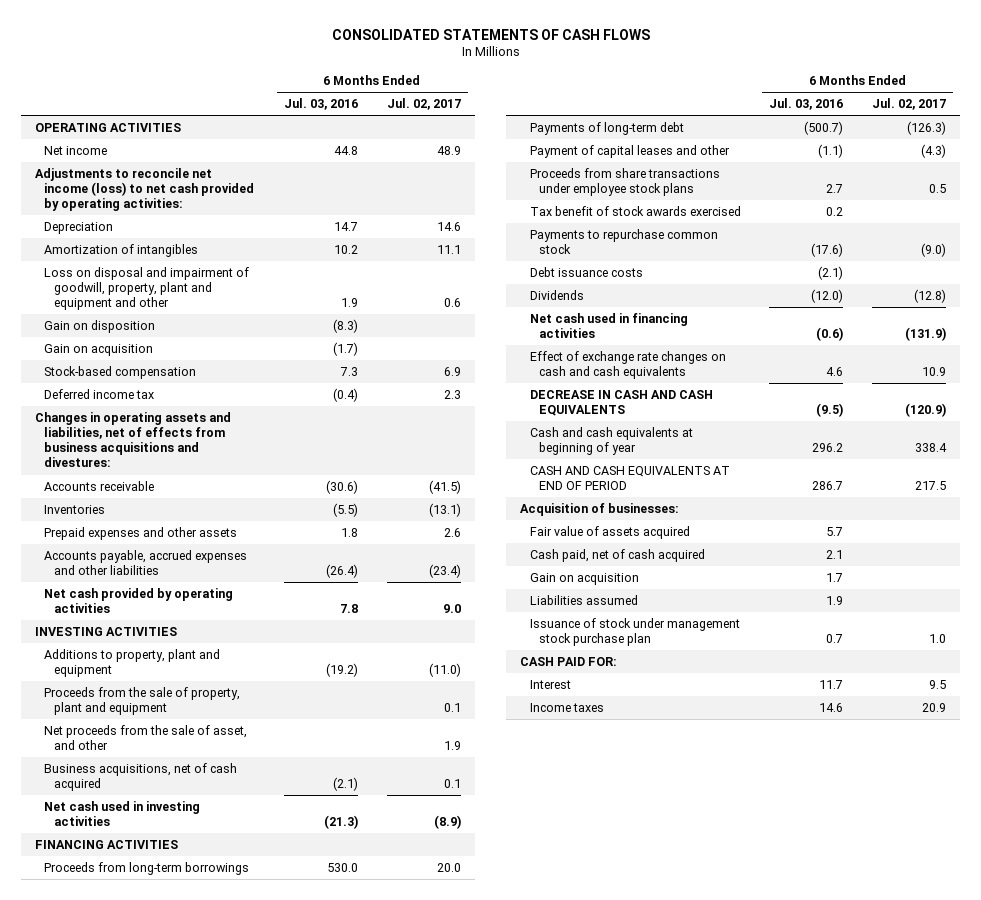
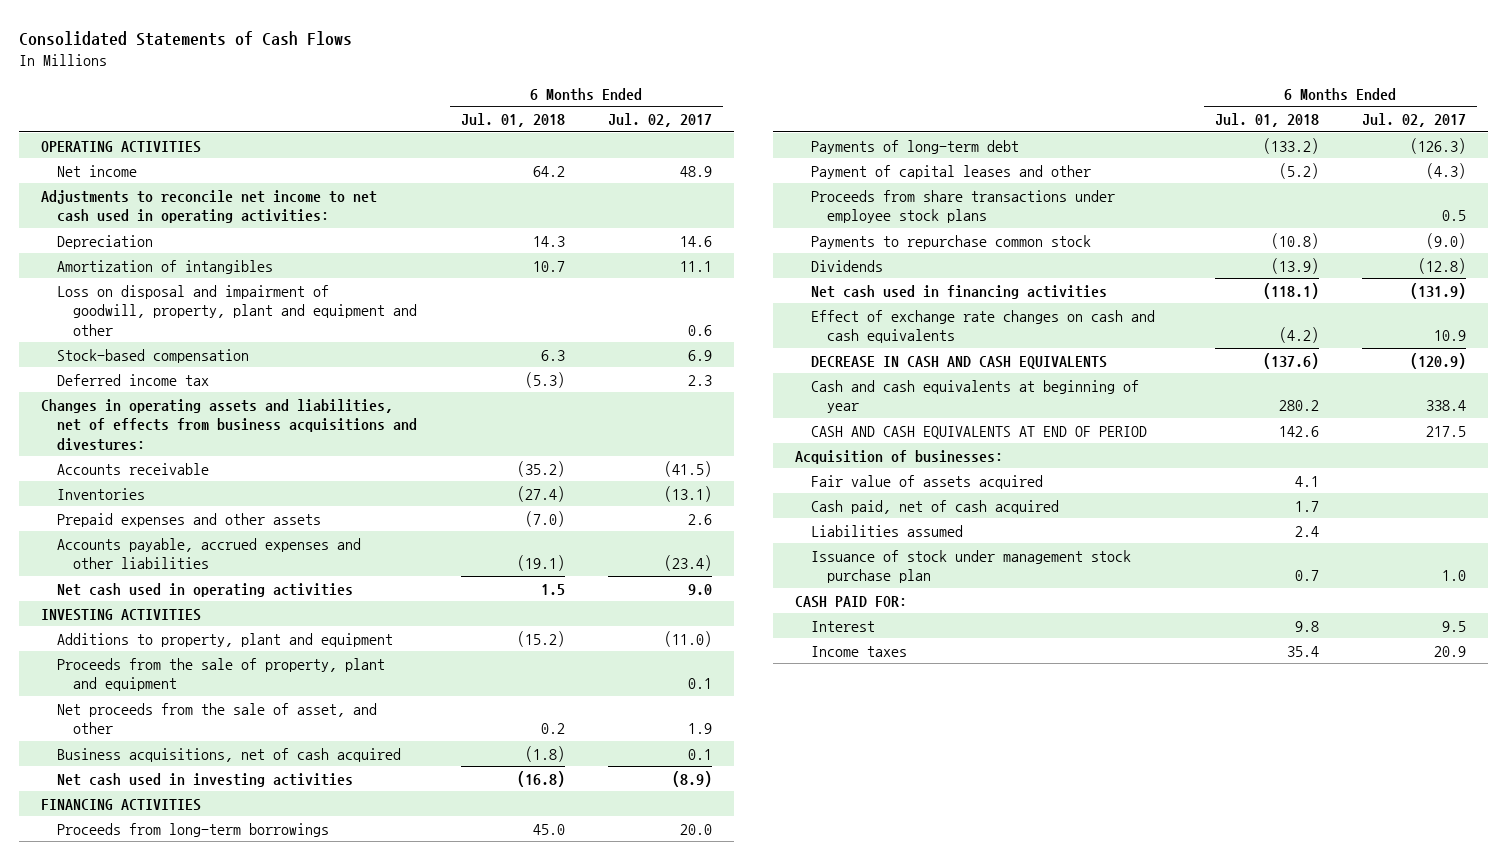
- CONSOLIDATED STATEMENTS OF CASH FLOWS
+ Consolidated Statements of Cash Flows
- | 6 Months Ended Jul. 03, 2016 | 6 Months Ended Jul. 02, 2017
+ | 6 Months Ended Jul. 01, 2018 | 6 Months Ended Jul. 02, 2017
- Adjustments to reconcile net income (loss) to net cash provided by operating activities:
+ Adjustments to reconcile net income to net cash used in operating activities:
- Gain on disposition | (8.3) |
- Gain on acquisition | (1.7) |
- Net cash provided by operating activities | 7.8 | 9.0
+ Net cash used in operating activities | 1.5 | 9.0
- Tax benefit of stock awards exercised | 0.2 |
- Debt issuance costs | (2.1) |
- Gain on acquisition | 1.7 |

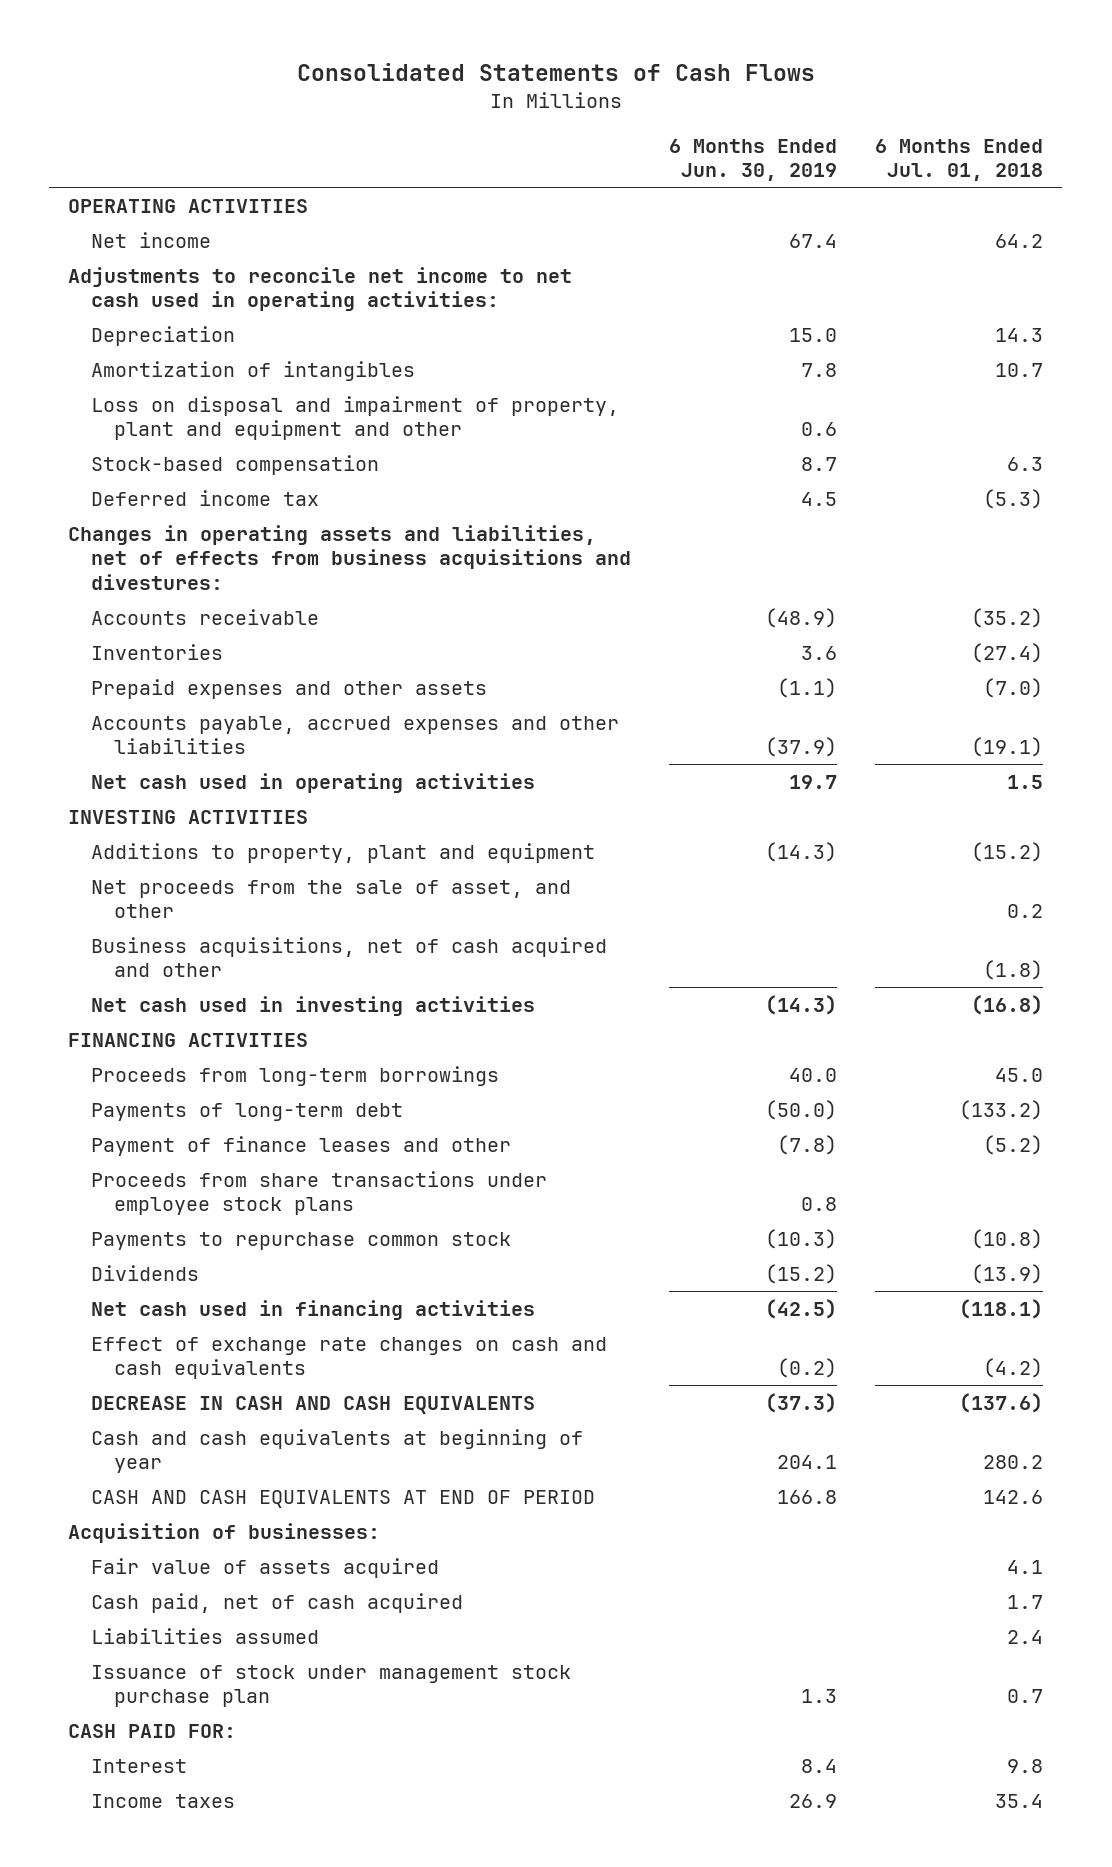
- | 6 Months Ended Jul. 01, 2018 | 6 Months Ended Jul. 02, 2017
+ | 6 Months Ended Jun. 30, 2019 | 6 Months Ended Jul. 01, 2018
- Loss on disposal and impairment of goodwill, property, plant and equipment and other | | 0.6
+ Loss on disposal and impairment of property, plant and equipment and other | 0.6 |
- Proceeds from the sale of property, plant and equipment | | 0.1
- Business acquisitions, net of cash acquired | (1.8) | 0.1
+ Business acquisitions, net of cash acquired and other | | (1.8)
- Payment of capital leases and other | (5.2) | (4.3)
+ Payment of finance leases and other | (7.8) | (5.2)

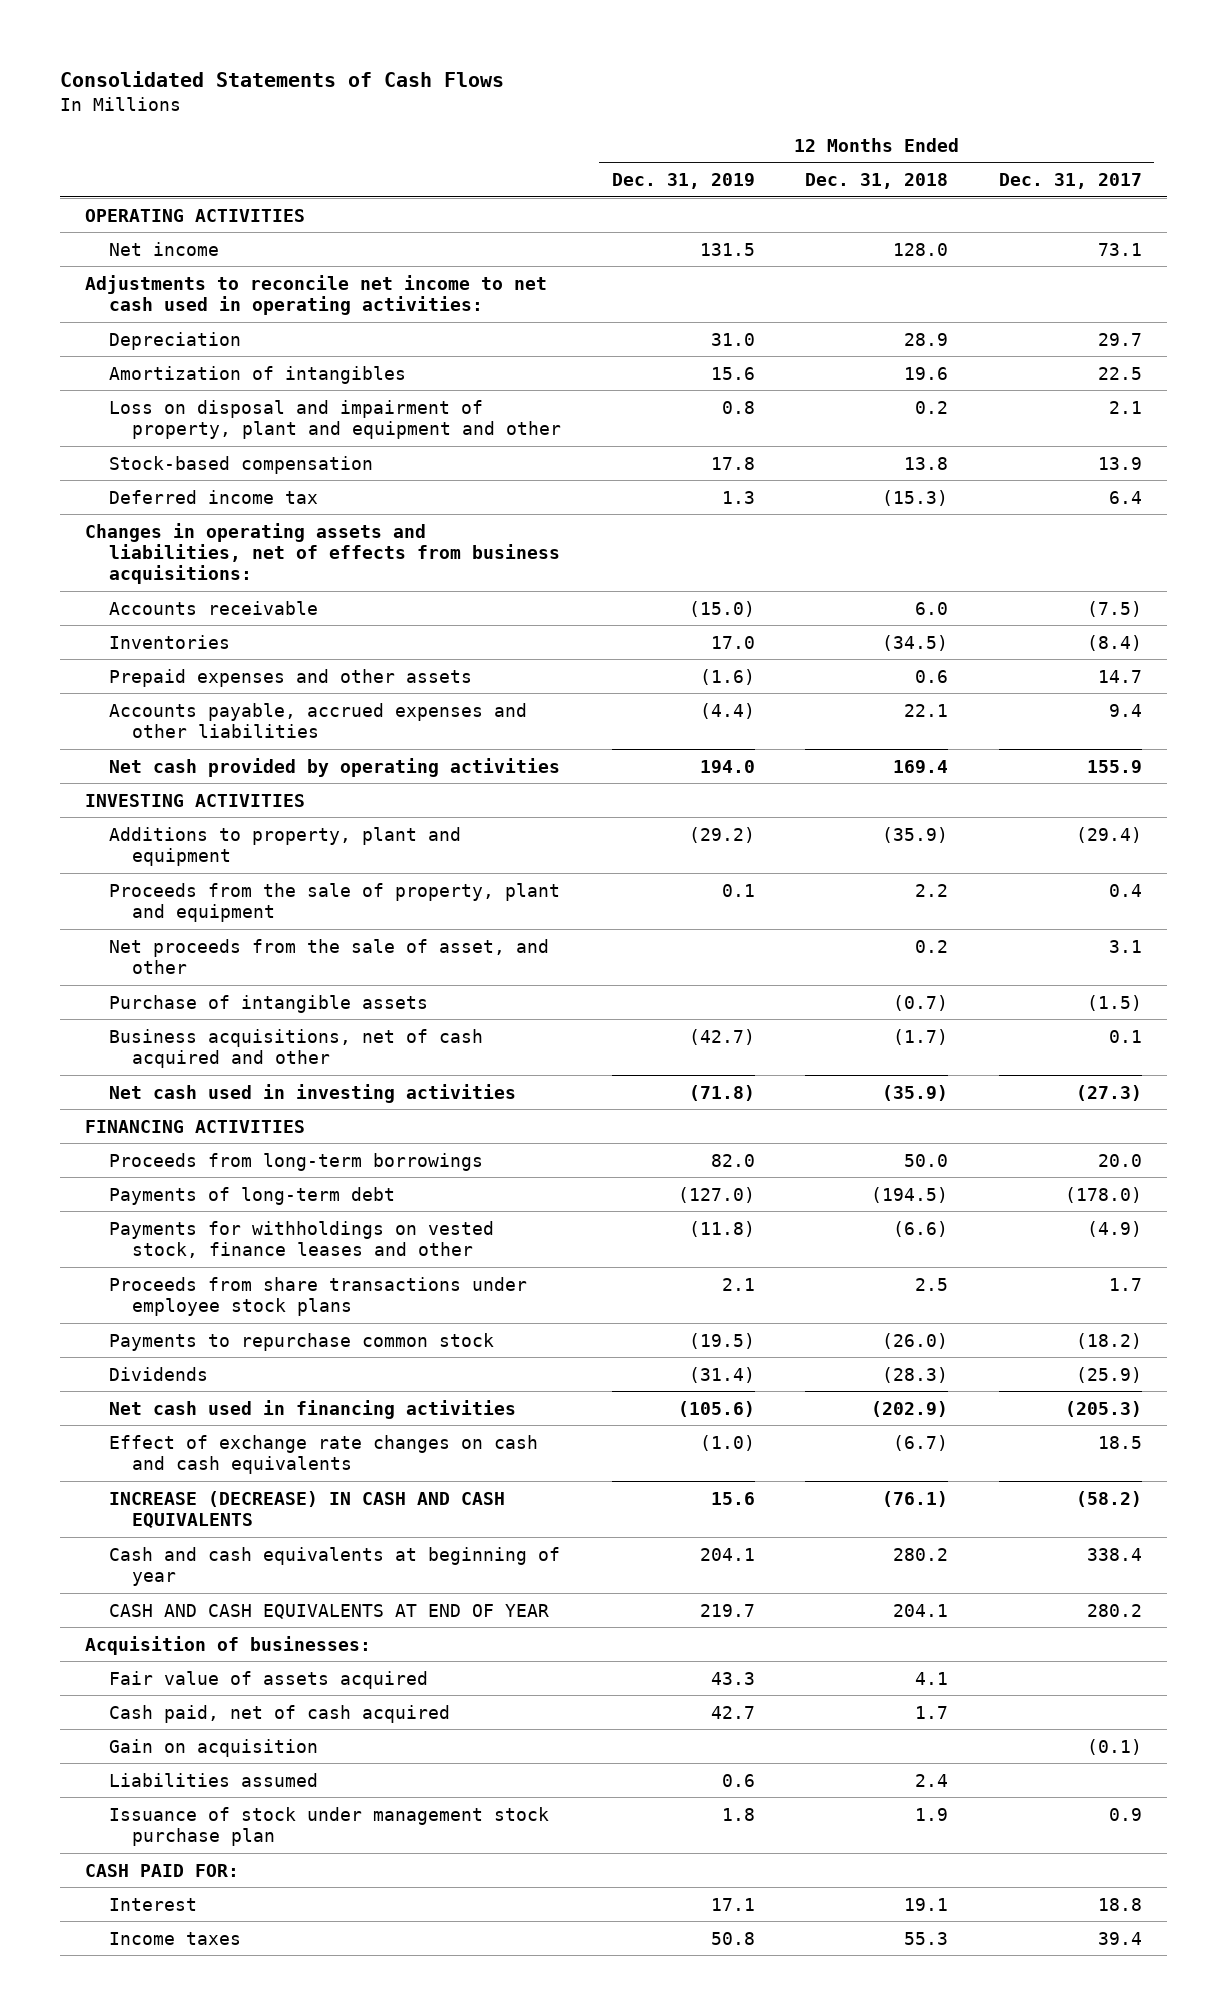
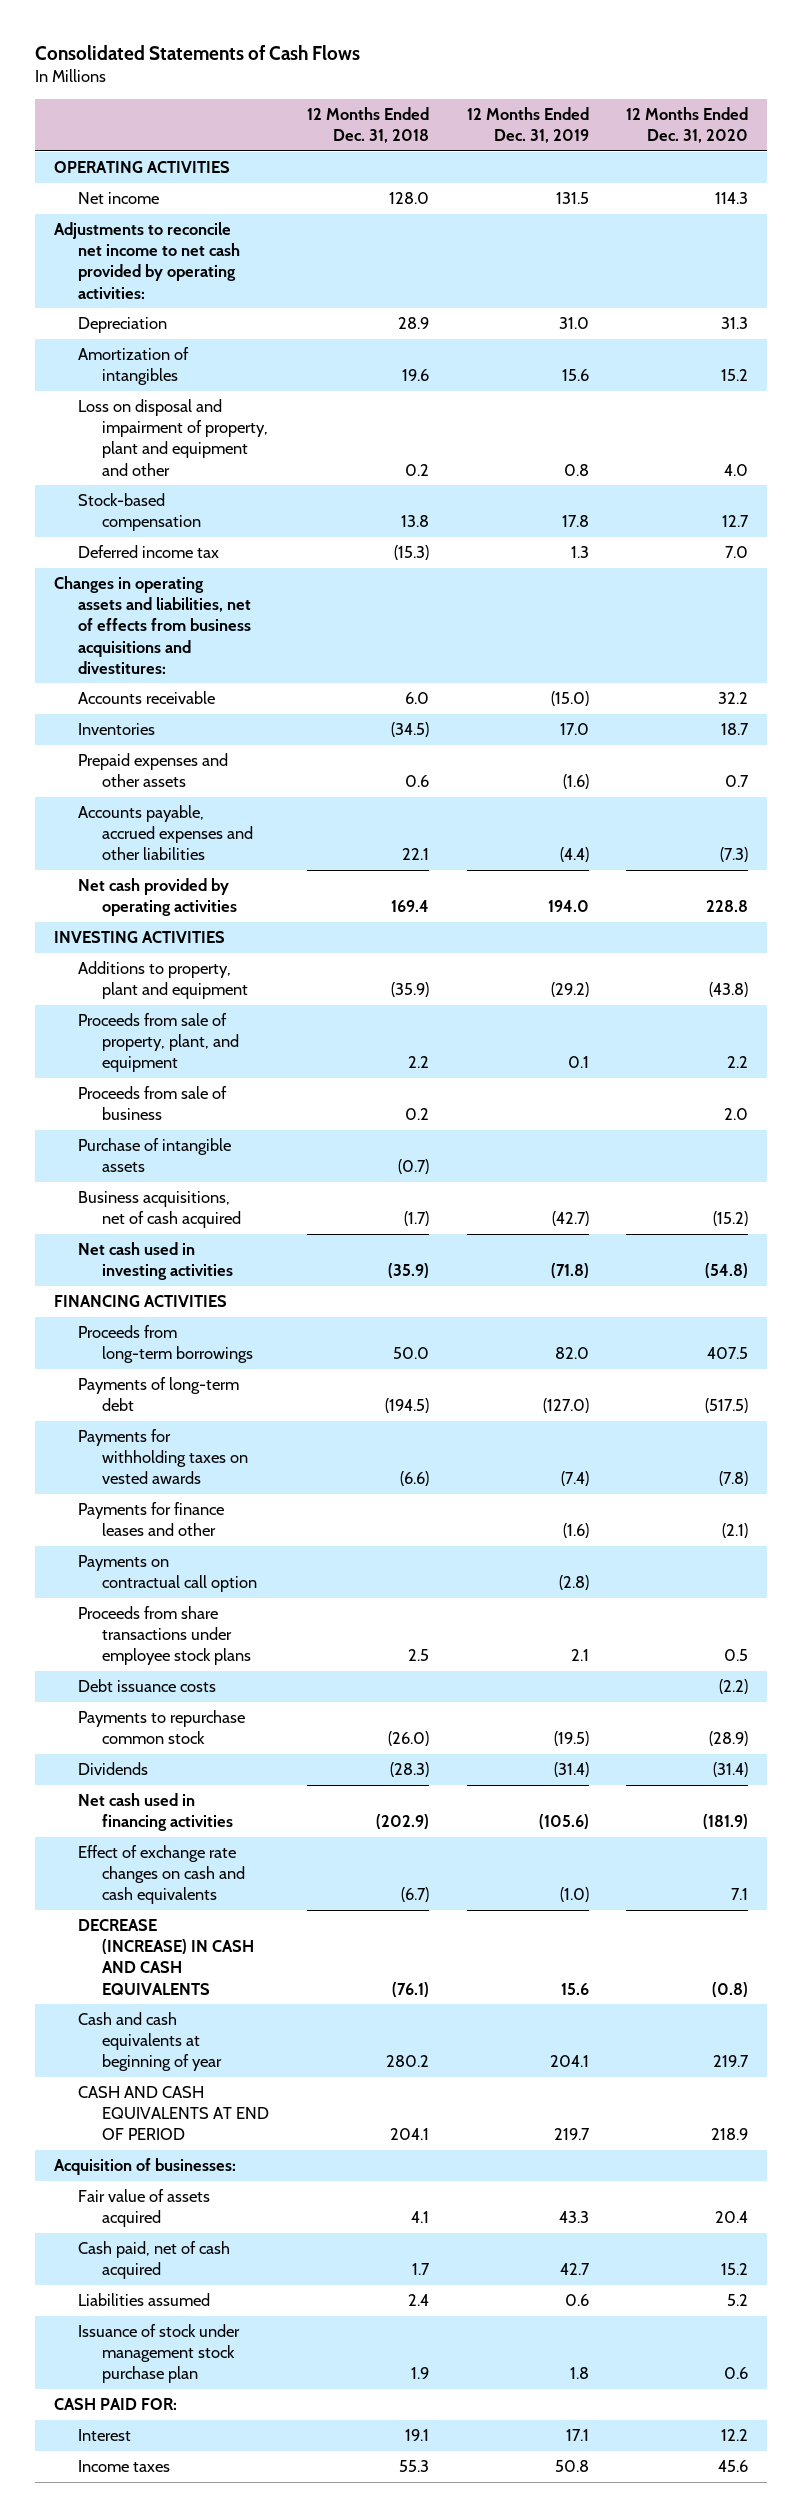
- | 12 Months Ended Dec. 31, 2019 | 12 Months Ended Dec. 31, 2018 | 12 Months Ended Dec. 31, 2017
+ | 12 Months Ended Dec. 31, 2018 | 12 Months Ended Dec. 31, 2019 | 12 Months Ended Dec. 31, 2020
- Adjustments to reconcile net income to net cash used in operating activities:
+ Adjustments to reconcile net income to net cash provided by operating activities:
- Changes in operating assets and liabilities, net of effects from business acquisitions:
+ Changes in operating assets and liabilities, net of effects from business acquisitions and divestitures:
- Proceeds from the sale of property, plant and equipment | 0.1 | 2.2 | 0.4
- Net proceeds from the sale of asset, and other | | 0.2 | 3.1
+ Proceeds from sale of property, plant, and equipment | 2.2 | 0.1 | 2.2
+ Proceeds from sale of business | 0.2 | | 2.0
- Business acquisitions, net of cash acquired and other | (42.7) | (1.7) | 0.1
+ Business acquisitions, net of cash acquired | (1.7) | (42.7) | (15.2)
- Payments for withholdings on vested stock, finance leases and other | (11.8) | (6.6) | (4.9)
+ Payments for withholding taxes on vested awards | (6.6) | (7.4) | (7.8)
+ Payments for finance leases and other | | (1.6) | (2.1)
+ Payments on contractual call option | | (2.8) |
+ Debt issuance costs | | | (2.2)
- INCREASE (DECREASE) IN CASH AND CASH EQUIVALENTS | 15.6 | (76.1) | (58.2)
+ DECREASE (INCREASE) IN CASH AND CASH EQUIVALENTS | (76.1) | 15.6 | (0.8)
- CASH AND CASH EQUIVALENTS AT END OF YEAR | 219.7 | 204.1 | 280.2
+ CASH AND CASH EQUIVALENTS AT END OF PERIOD | 204.1 | 219.7 | 218.9
- Gain on acquisition | | | (0.1)

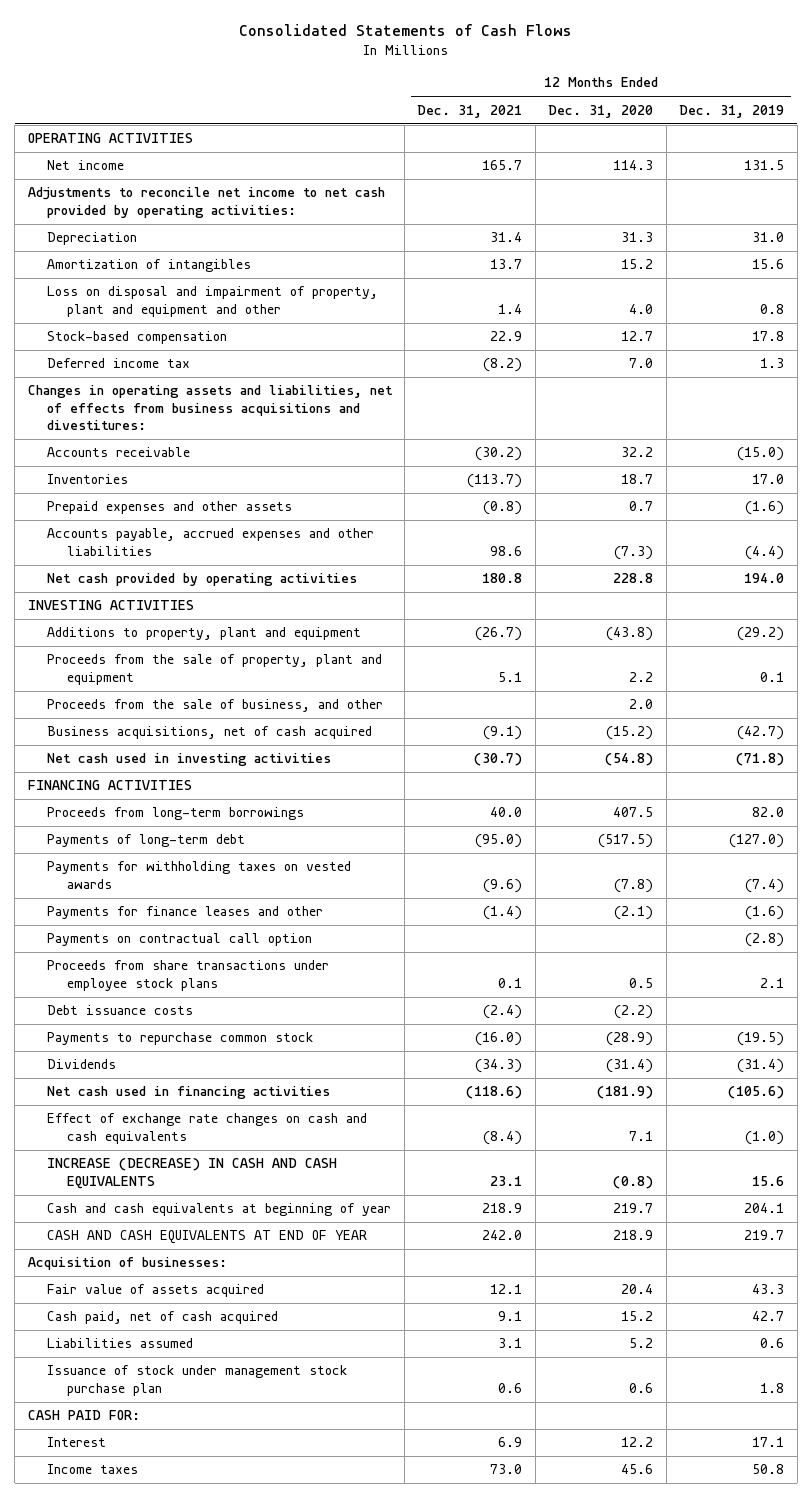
- | 12 Months Ended Dec. 31, 2018 | 12 Months Ended Dec. 31, 2019 | 12 Months Ended Dec. 31, 2020
+ | 12 Months Ended Dec. 31, 2021 | 12 Months Ended Dec. 31, 2020 | 12 Months Ended Dec. 31, 2019
- Proceeds from sale of property, plant, and equipment | 2.2 | 0.1 | 2.2
- Proceeds from sale of business | 0.2 | | 2.0
- Purchase of intangible assets | (0.7) | |
+ Proceeds from the sale of property, plant and equipment | 5.1 | 2.2 | 0.1
+ Proceeds from the sale of business, and other | | 2.0 |
- DECREASE (INCREASE) IN CASH AND CASH EQUIVALENTS | (76.1) | 15.6 | (0.8)
+ INCREASE (DECREASE) IN CASH AND CASH EQUIVALENTS | 23.1 | (0.8) | 15.6
- CASH AND CASH EQUIVALENTS AT END OF PERIOD | 204.1 | 219.7 | 218.9
+ CASH AND CASH EQUIVALENTS AT END OF YEAR | 242.0 | 218.9 | 219.7

